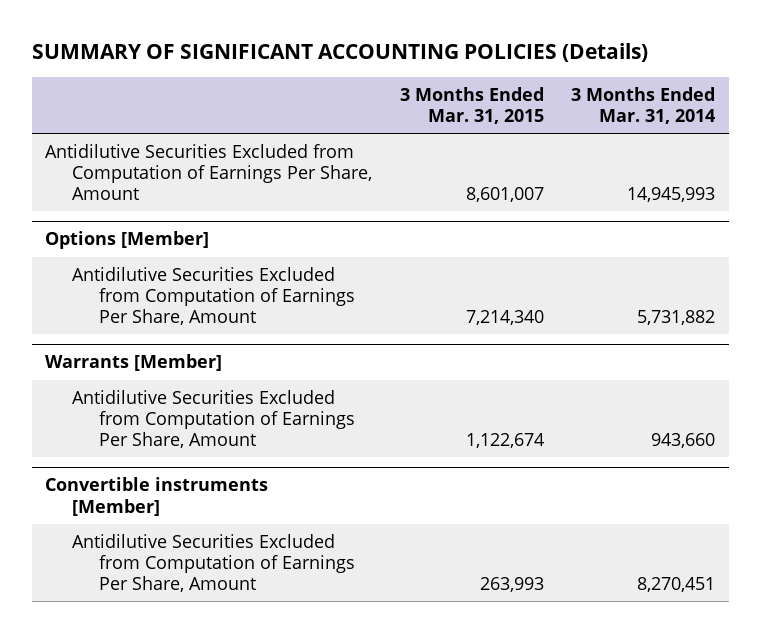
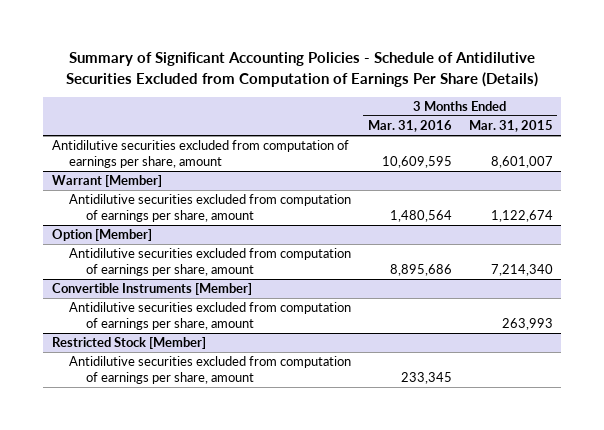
- SUMMARY OF SIGNIFICANT ACCOUNTING POLICIES (Details)
+ Summary of Significant Accounting Policies - Schedule of Antidilutive Securities Excluded from Computation of Earnings Per Share (Details)
- | 3 Months Ended Mar. 31, 2015 | 3 Months Ended Mar. 31, 2014
+ | 3 Months Ended Mar. 31, 2016 | 3 Months Ended Mar. 31, 2015
- Antidilutive Securities Excluded from Computation of Earnings Per Share, Amount | 8,601,007 | 14,945,993
- Options [Member]
- Antidilutive Securities Excluded from Computation of Earnings Per Share, Amount | 7,214,340 | 5,731,882
- Warrants [Member]
- Antidilutive Securities Excluded from Computation of Earnings Per Share, Amount | 1,122,674 | 943,660
- Convertible instruments [Member]
- Antidilutive Securities Excluded from Computation of Earnings Per Share, Amount | 263,993 | 8,270,451
+ Antidilutive securities excluded from computation of earnings per share, amount | 10,609,595 | 8,601,007
+ Warrant [Member]
+ Antidilutive securities excluded from computation of earnings per share, amount | 1,480,564 | 1,122,674
+ Option [Member]
+ Antidilutive securities excluded from computation of earnings per share, amount | 8,895,686 | 7,214,340
+ Convertible Instruments [Member]
+ Antidilutive securities excluded from computation of earnings per share, amount | | 263,993
+ Restricted Stock [Member]
+ Antidilutive securities excluded from computation of earnings per share, amount | 233,345 |

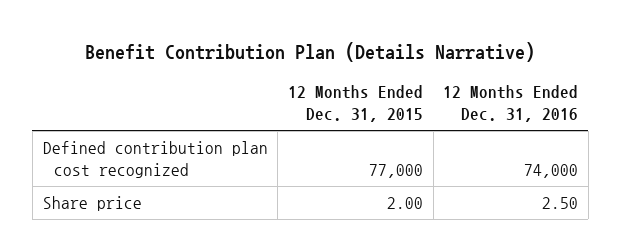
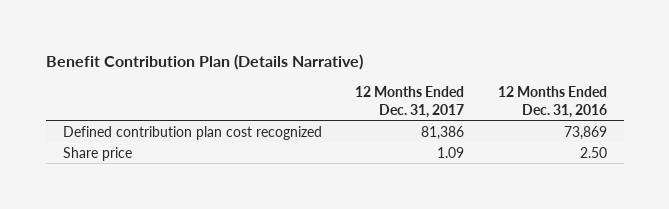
- | 12 Months Ended Dec. 31, 2015 | 12 Months Ended Dec. 31, 2016
+ | 12 Months Ended Dec. 31, 2017 | 12 Months Ended Dec. 31, 2016
- Defined contribution plan cost recognized | 77,000 | 74,000
+ Defined contribution plan cost recognized | 81,386 | 73,869

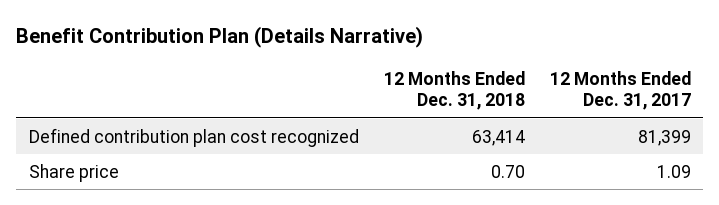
- | 12 Months Ended Dec. 31, 2017 | 12 Months Ended Dec. 31, 2016
+ | 12 Months Ended Dec. 31, 2018 | 12 Months Ended Dec. 31, 2017
- Defined contribution plan cost recognized | 81,386 | 73,869
+ Defined contribution plan cost recognized | 63,414 | 81,399

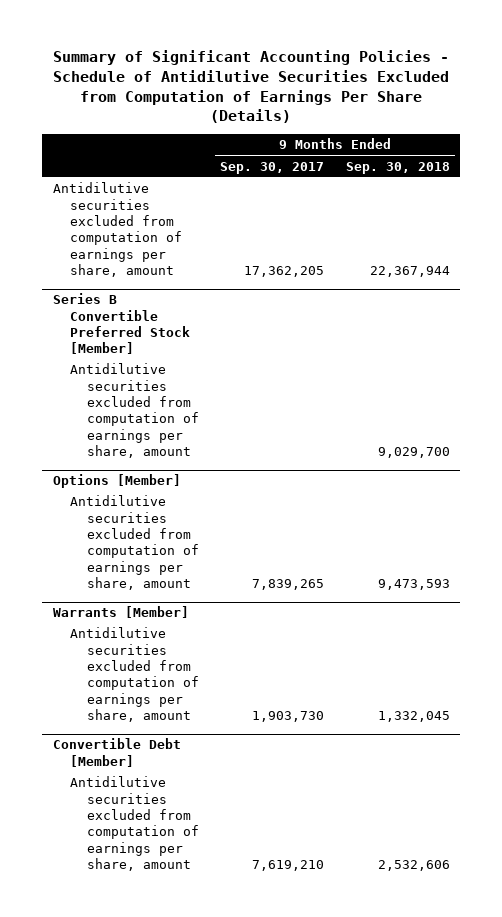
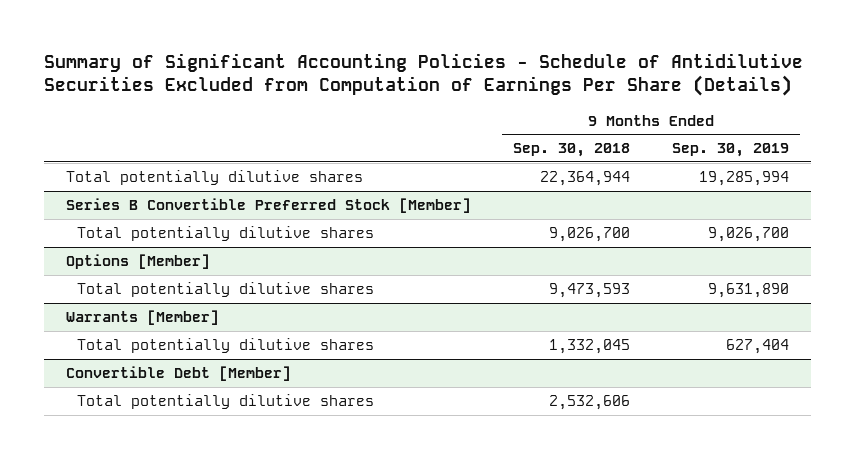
- | 9 Months Ended Sep. 30, 2017 | 9 Months Ended Sep. 30, 2018
+ | 9 Months Ended Sep. 30, 2018 | 9 Months Ended Sep. 30, 2019
- Antidilutive securities excluded from computation of earnings per share, amount | 17,362,205 | 22,367,944
+ Total potentially dilutive shares | 22,364,944 | 19,285,994
@ Series B Convertible Preferred Stock [Member]
- Antidilutive securities excluded from computation of earnings per share, amount | | 9,029,700
+ Total potentially dilutive shares | 9,026,700 | 9,026,700
@ Options [Member]
- Antidilutive securities excluded from computation of earnings per share, amount | 7,839,265 | 9,473,593
+ Total potentially dilutive shares | 9,473,593 | 9,631,890
@ Warrants [Member]
- Antidilutive securities excluded from computation of earnings per share, amount | 1,903,730 | 1,332,045
+ Total potentially dilutive shares | 1,332,045 | 627,404
@ Convertible Debt [Member]
- Antidilutive securities excluded from computation of earnings per share, amount | 7,619,210 | 2,532,606
+ Total potentially dilutive shares | 2,532,606 |

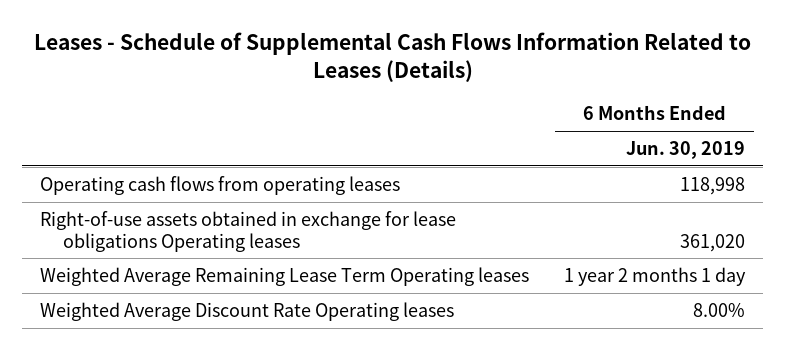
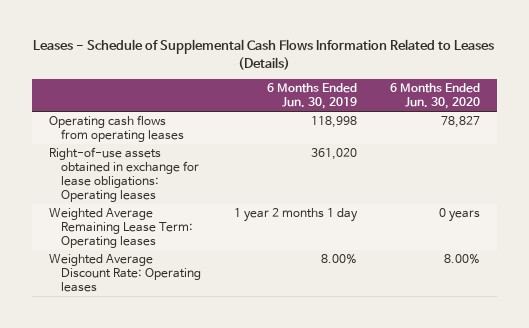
- | 6 Months Ended Jun. 30, 2019
+ | 6 Months Ended Jun. 30, 2019 | 6 Months Ended Jun. 30, 2020
- Right-of-use assets obtained in exchange for lease obligations Operating leases | 361,020
- Weighted Average Remaining Lease Term Operating leases | 1 year 2 months 1 day
- Weighted Average Discount Rate Operating leases | 8.00%
+ Right-of-use assets obtained in exchange for lease obligations: Operating leases | 361,020 |
+ Weighted Average Remaining Lease Term: Operating leases | 1 year 2 months 1 day | 0 years
+ Weighted Average Discount Rate: Operating leases | 8.00% | 8.00%

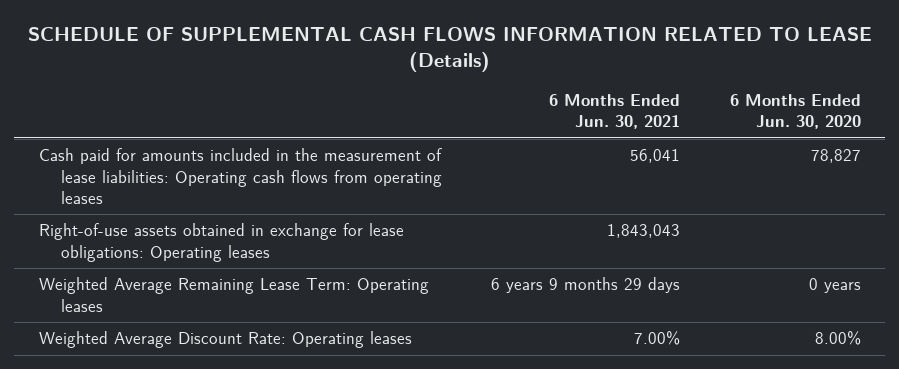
- Leases - Schedule of Supplemental Cash Flows Information Related to Leases (Details)
+ SCHEDULE OF SUPPLEMENTAL CASH FLOWS INFORMATION RELATED TO LEASE (Details)
- | 6 Months Ended Jun. 30, 2019 | 6 Months Ended Jun. 30, 2020
+ | 6 Months Ended Jun. 30, 2021 | 6 Months Ended Jun. 30, 2020
- Operating cash flows from operating leases | 118,998 | 78,827
+ Cash paid for amounts included in the measurement of lease liabilities: Operating cash flows from operating leases | 56,041 | 78,827

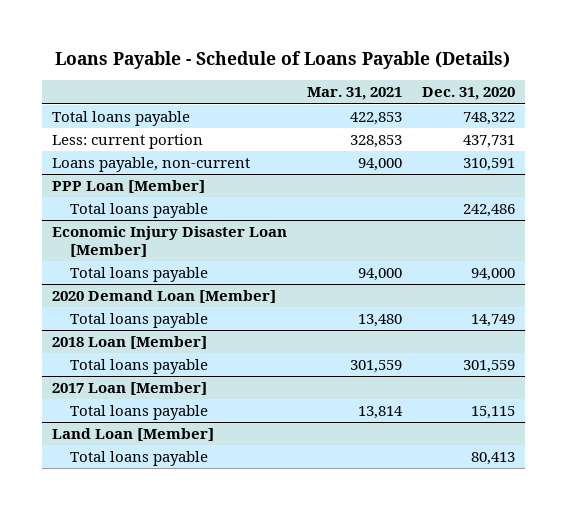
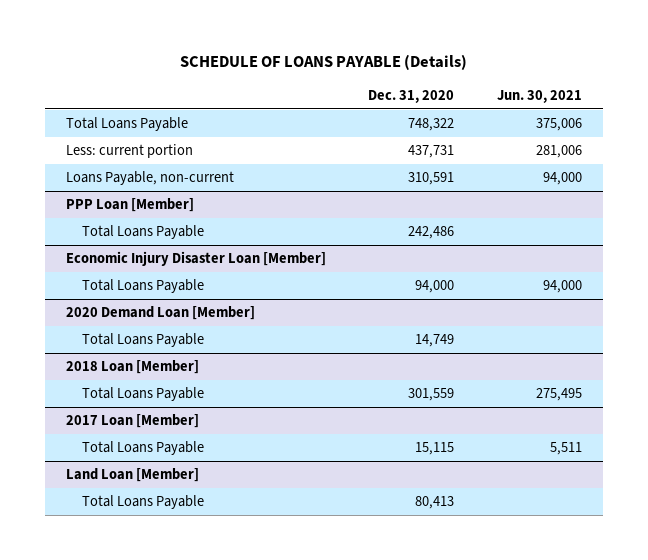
- Loans Payable - Schedule of Loans Payable (Details)
+ SCHEDULE OF LOANS PAYABLE (Details)
- | Mar. 31, 2021 | Dec. 31, 2020
+ | Dec. 31, 2020 | Jun. 30, 2021
- Total loans payable | 422,853 | 748,322
+ Total Loans Payable | 748,322 | 375,006
- Loans payable, non-current | 94,000 | 310,591
+ Loans Payable, non-current | 310,591 | 94,000
@ PPP Loan [Member]
- Total loans payable | | 242,486
+ Total Loans Payable | 242,486 |
@ Economic Injury Disaster Loan [Member]
- Total loans payable | 94,000 | 94,000
+ Total Loans Payable | 94,000 | 94,000
@ 2020 Demand Loan [Member]
- Total loans payable | 13,480 | 14,749
+ Total Loans Payable | 14,749 |
@ 2018 Loan [Member]
- Total loans payable | 301,559 | 301,559
+ Total Loans Payable | 301,559 | 275,495
@ 2017 Loan [Member]
- Total loans payable | 13,814 | 15,115
+ Total Loans Payable | 15,115 | 5,511
@ Land Loan [Member]
- Total loans payable | | 80,413
+ Total Loans Payable | 80,413 |

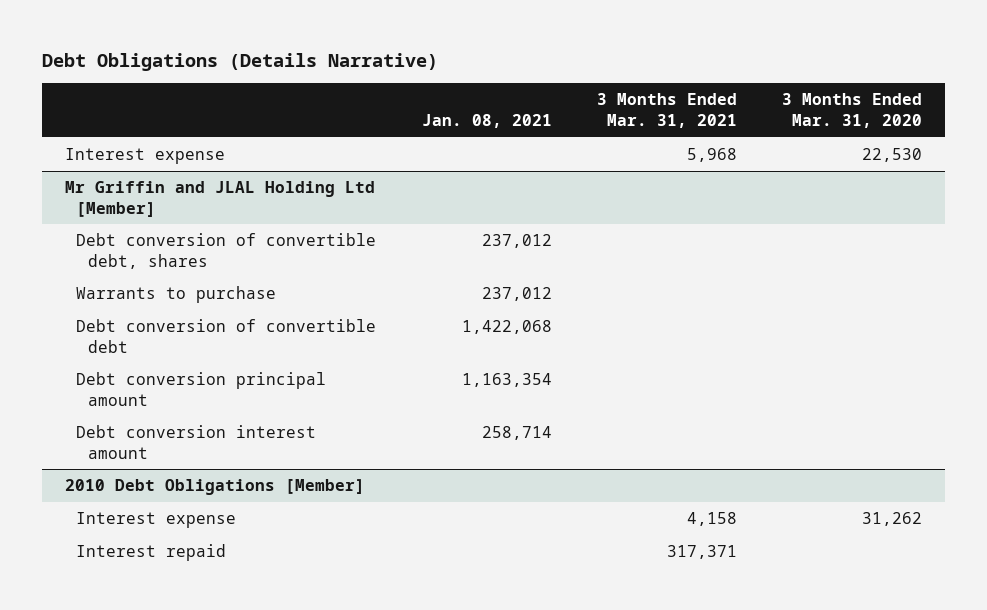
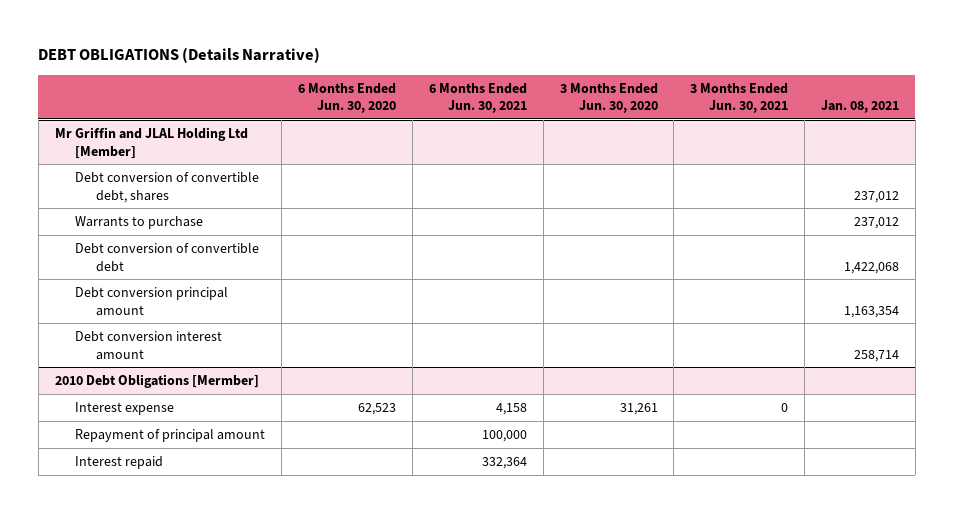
- Debt Obligations (Details Narrative)
+ DEBT OBLIGATIONS (Details Narrative)
- | Jan. 08, 2021 | 3 Months Ended Mar. 31, 2021 | 3 Months Ended Mar. 31, 2020
+ | 6 Months Ended Jun. 30, 2020 | 6 Months Ended Jun. 30, 2021 | 3 Months Ended Jun. 30, 2020 | 3 Months Ended Jun. 30, 2021 | Jan. 08, 2021
- Interest expense | | 5,968 | 22,530
- 2010 Debt Obligations [Member]
+ 2010 Debt Obligations [Mermber]
+ Repayment of principal amount | | 100,000 | | |

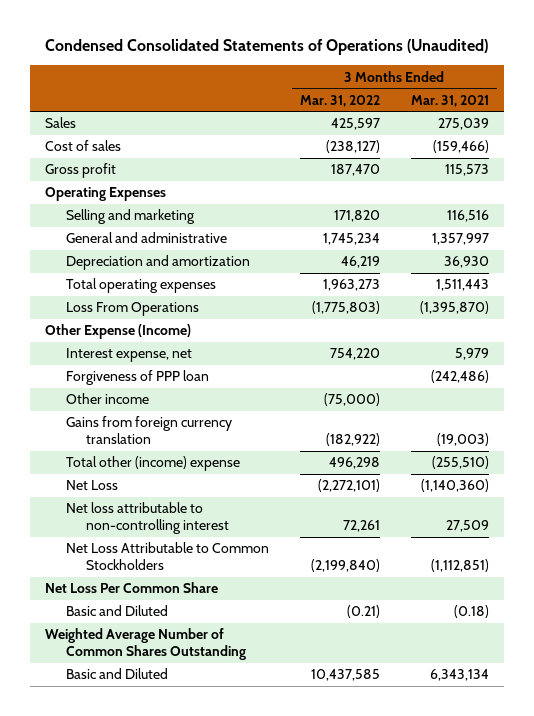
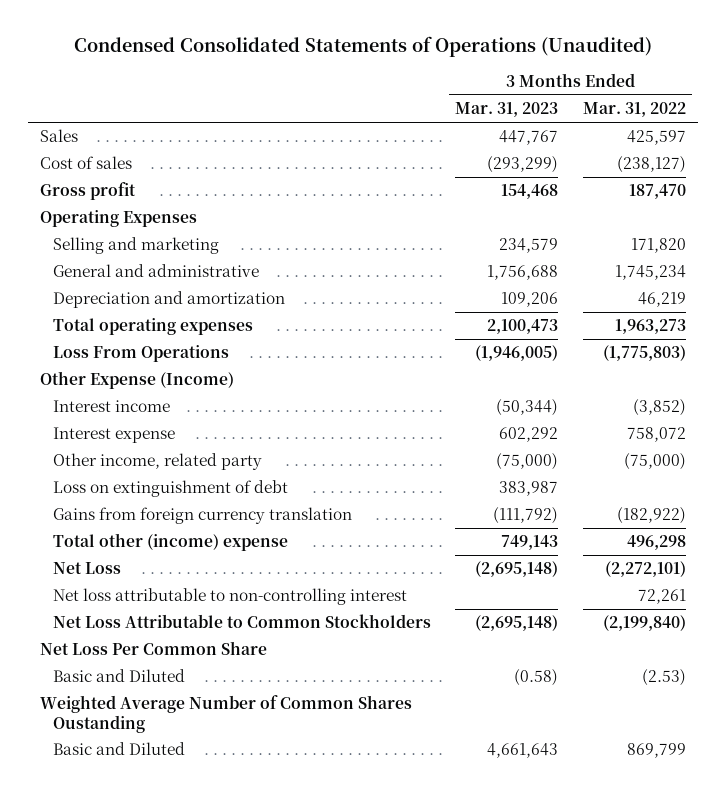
- | 3 Months Ended Mar. 31, 2022 | 3 Months Ended Mar. 31, 2021
+ | 3 Months Ended Mar. 31, 2023 | 3 Months Ended Mar. 31, 2022
- Interest expense, net | 754,220 | 5,979
- Forgiveness of PPP loan | | (242,486)
- Other income | (75,000) |
+ Interest income | (50,344) | (3,852)
+ Interest expense | 602,292 | 758,072
+ Other income, related party | (75,000) | (75,000)
+ Loss on extinguishment of debt | 383,987 |
- Basic and Diluted | (0.21) | (0.18)
- Weighted Average Number of Common Shares Outstanding
- Basic and Diluted | 10,437,585 | 6,343,134
+ Basic and Diluted | (0.58) | (2.53)
+ Weighted Average Number of Common Shares Oustanding
+ Basic and Diluted | 4,661,643 | 869,799

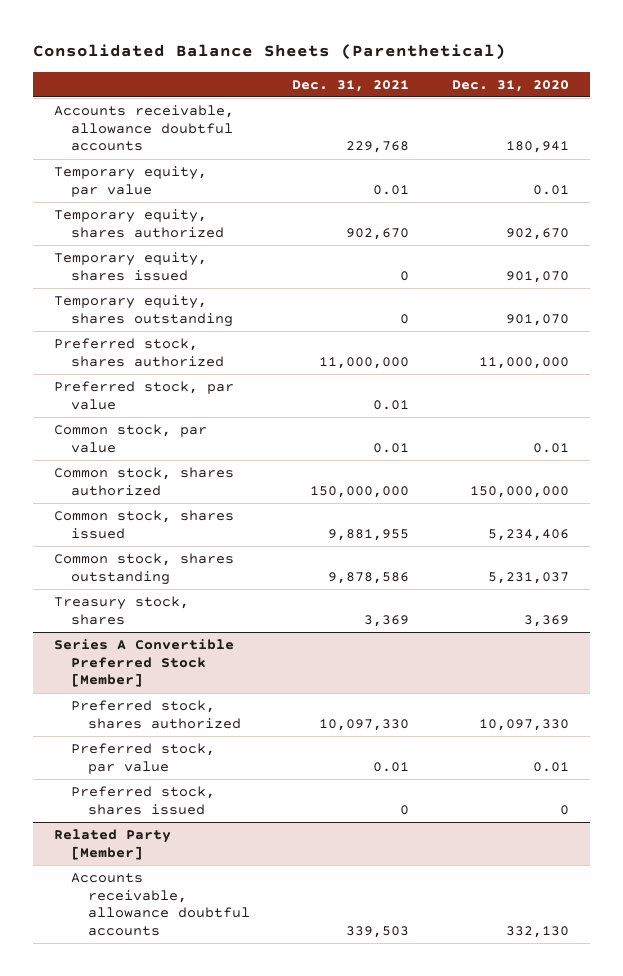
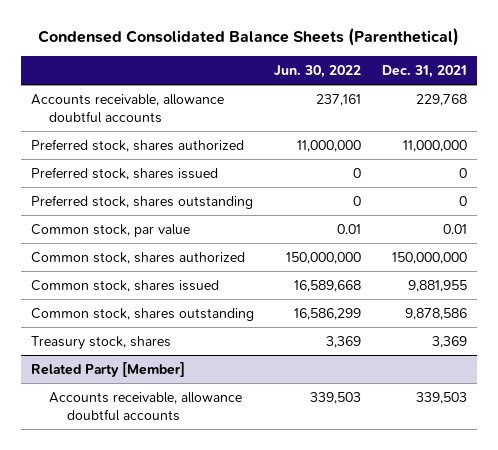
- Consolidated Balance Sheets (Parenthetical)
+ Condensed Consolidated Balance Sheets (Parenthetical)
- | Dec. 31, 2021 | Dec. 31, 2020
+ | Jun. 30, 2022 | Dec. 31, 2021
- Temporary equity, par value | 0.01 | 0.01
- Temporary equity, shares authorized | 902,670 | 902,670
- Temporary equity, shares issued | 0 | 901,070
- Temporary equity, shares outstanding | 0 | 901,070
- Preferred stock, par value | 0.01 |
+ Preferred stock, shares issued | 0 | 0
+ Preferred stock, shares outstanding | 0 | 0
- Series A Convertible Preferred Stock [Member]
- Preferred stock, shares authorized | 10,097,330 | 10,097,330
- Preferred stock, par value | 0.01 | 0.01
- Preferred stock, shares issued | 0 | 0

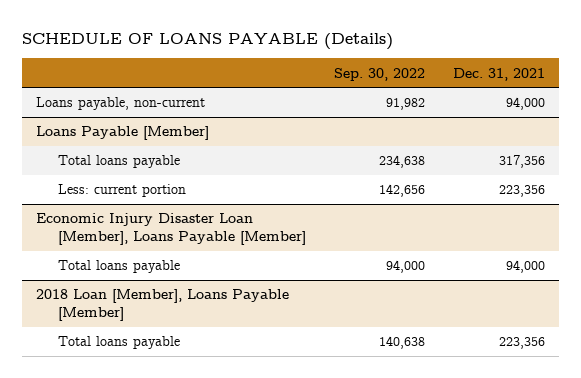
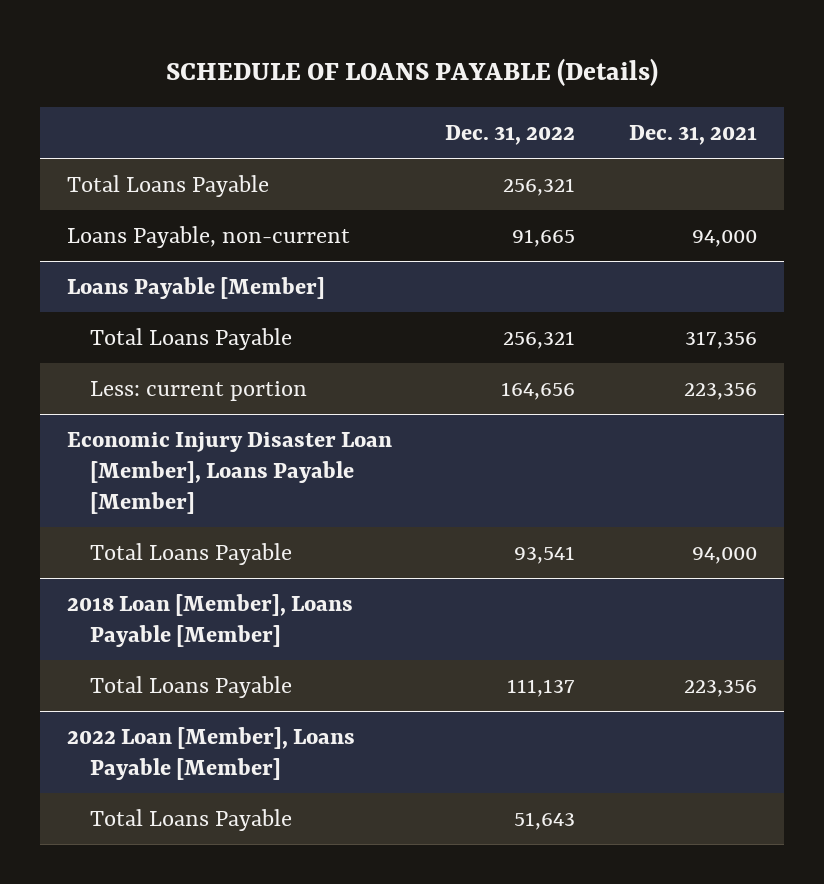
- | Sep. 30, 2022 | Dec. 31, 2021
+ | Dec. 31, 2022 | Dec. 31, 2021
- Loans payable, non-current | 91,982 | 94,000
+ Total Loans Payable | 256,321 |
+ Loans Payable, non-current | 91,665 | 94,000
@ Loans Payable [Member]
- Total loans payable | 234,638 | 317,356
+ Total Loans Payable | 256,321 | 317,356
@ Economic Injury Disaster Loan [Member], Loans Payable [Member]
- Total loans payable | 94,000 | 94,000
+ Total Loans Payable | 93,541 | 94,000
@ 2018 Loan [Member], Loans Payable [Member]
- Total loans payable | 140,638 | 223,356
+ Total Loans Payable | 111,137 | 223,356
+ 2022 Loan [Member], Loans Payable [Member]
+ Total Loans Payable | 51,643 |

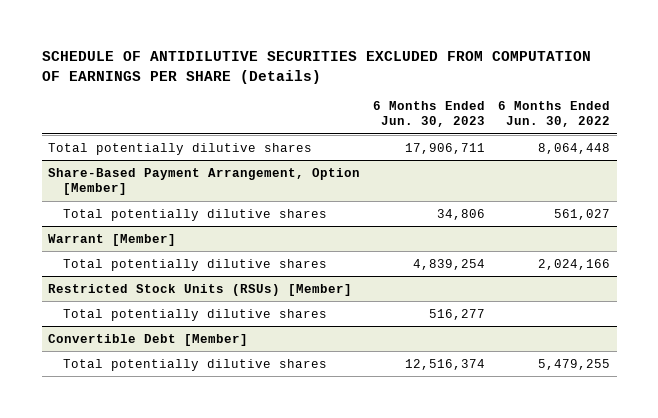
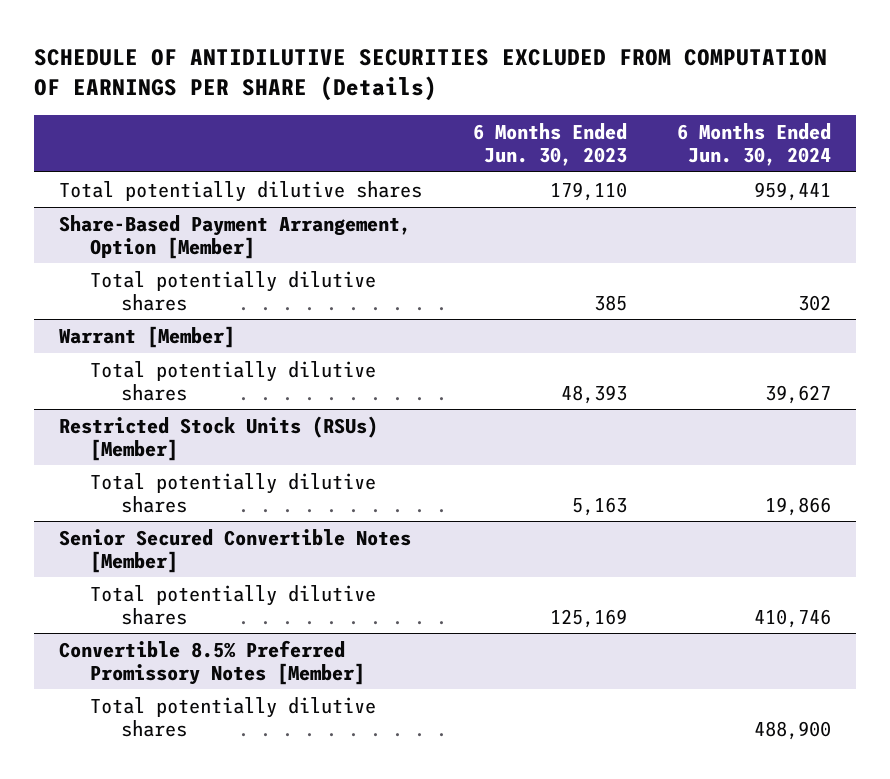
- | 6 Months Ended Jun. 30, 2023 | 6 Months Ended Jun. 30, 2022
+ | 6 Months Ended Jun. 30, 2023 | 6 Months Ended Jun. 30, 2024
- Total potentially dilutive shares | 17,906,711 | 8,064,448
+ Total potentially dilutive shares | 179,110 | 959,441
@ Share-Based Payment Arrangement, Option [Member]
- Total potentially dilutive shares | 34,806 | 561,027
+ Total potentially dilutive shares | 385 | 302
@ Warrant [Member]
- Total potentially dilutive shares | 4,839,254 | 2,024,166
+ Total potentially dilutive shares | 48,393 | 39,627
@ Restricted Stock Units (RSUs) [Member]
- Total potentially dilutive shares | 516,277 |
- Convertible Debt [Member]
- Total potentially dilutive shares | 12,516,374 | 5,479,255
@ Restricted Stock Units (RSUs) [Member]
+ Total potentially dilutive shares | 5,163 | 19,866
+ Senior Secured Convertible Notes [Member]
+ Total potentially dilutive shares | 125,169 | 410,746
+ Convertible 8.5% Preferred Promissory Notes [Member]
+ Total potentially dilutive shares | | 488,900

